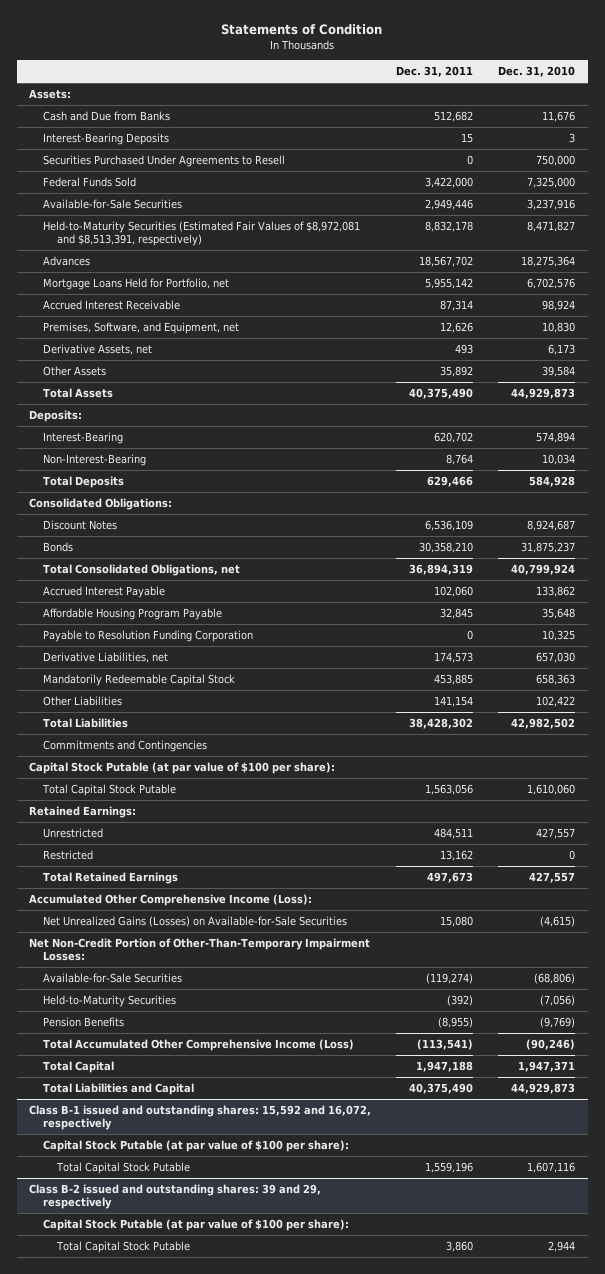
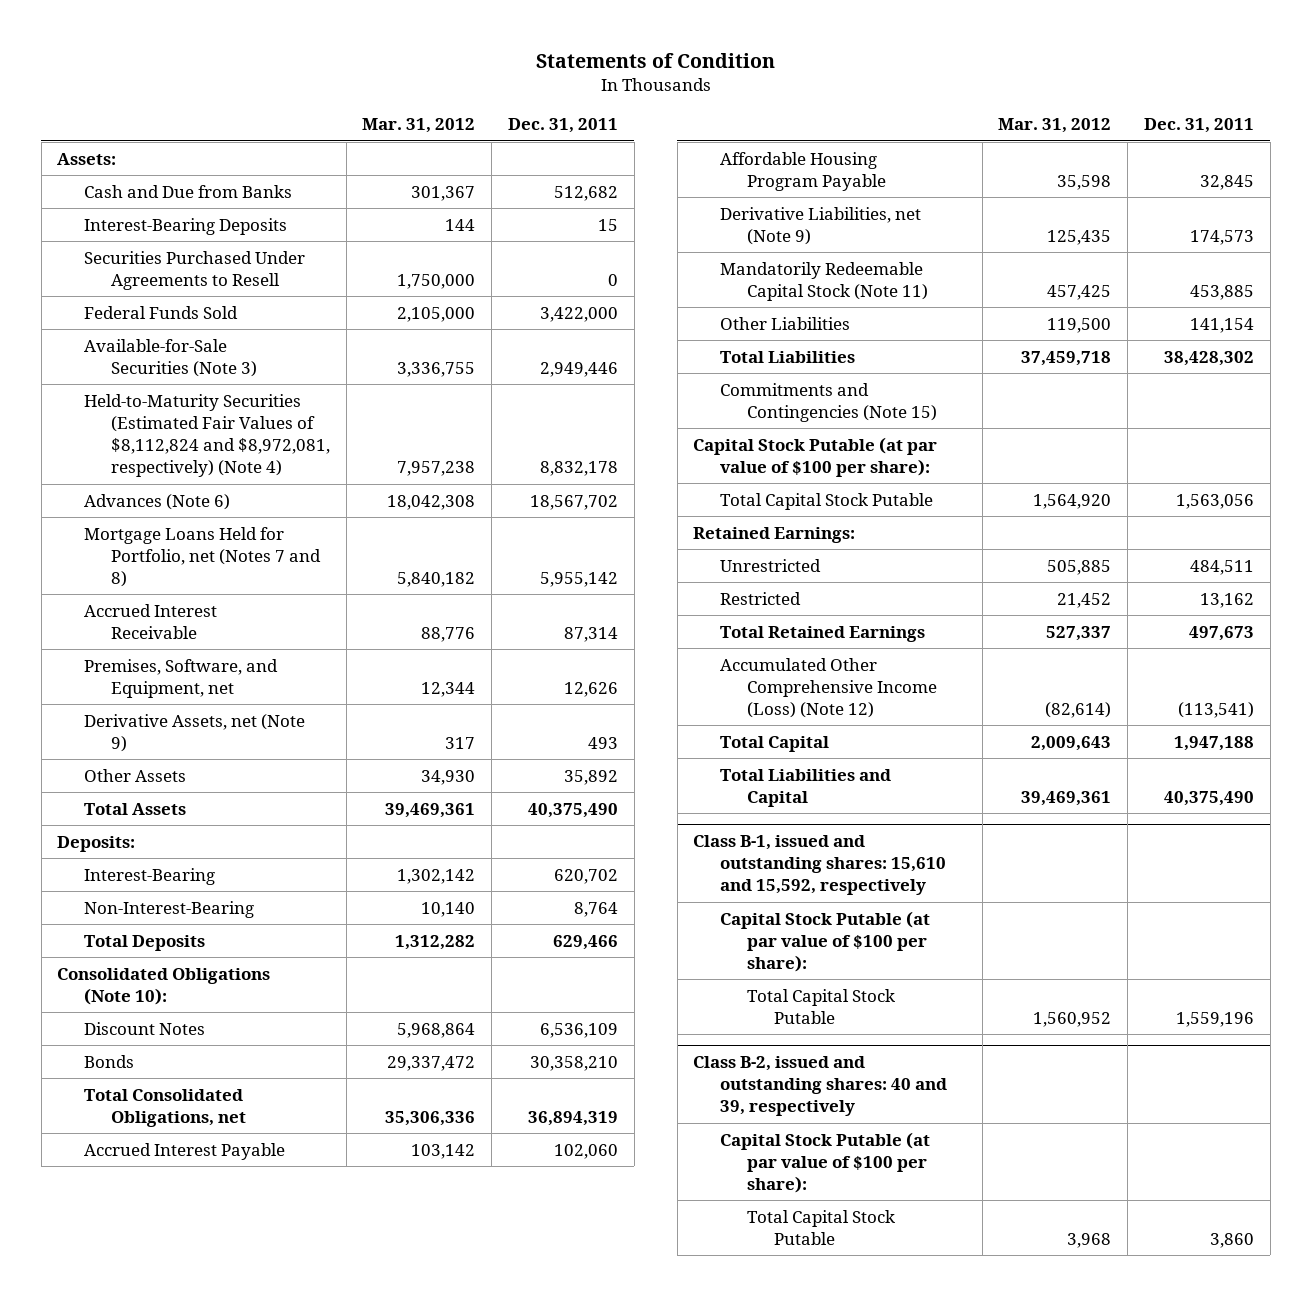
- | Dec. 31, 2011 | Dec. 31, 2010
+ | Mar. 31, 2012 | Dec. 31, 2011
- Available-for-Sale Securities | 2,949,446 | 3,237,916
- Held-to-Maturity Securities (Estimated Fair Values of $8,972,081 and $8,513,391, respectively) | 8,832,178 | 8,471,827
- Advances | 18,567,702 | 18,275,364
- Mortgage Loans Held for Portfolio, net | 5,955,142 | 6,702,576
+ Available-for-Sale Securities (Note 3) | 3,336,755 | 2,949,446
+ Held-to-Maturity Securities (Estimated Fair Values of $8,112,824 and $8,972,081, respectively) (Note 4) | 7,957,238 | 8,832,178
+ Advances (Note 6) | 18,042,308 | 18,567,702
+ Mortgage Loans Held for Portfolio, net (Notes 7 and 8) | 5,840,182 | 5,955,142
- Derivative Assets, net | 493 | 6,173
+ Derivative Assets, net (Note 9) | 317 | 493
- Consolidated Obligations:
+ Consolidated Obligations (Note 10):
- Payable to Resolution Funding Corporation | 0 | 10,325
- Derivative Liabilities, net | 174,573 | 657,030
- Mandatorily Redeemable Capital Stock | 453,885 | 658,363
+ Derivative Liabilities, net (Note 9) | 125,435 | 174,573
+ Mandatorily Redeemable Capital Stock (Note 11) | 457,425 | 453,885
- Commitments and Contingencies
+ Commitments and Contingencies (Note 15)
- Accumulated Other Comprehensive Income (Loss):
- Net Unrealized Gains (Losses) on Available-for-Sale Securities | 15,080 | (4,615)
- Net Non-Credit Portion of Other-Than-Temporary Impairment Losses:
- Available-for-Sale Securities | (119,274) | (68,806)
- Held-to-Maturity Securities | (392) | (7,056)
- Pension Benefits | (8,955) | (9,769)
- Total Accumulated Other Comprehensive Income (Loss) | (113,541) | (90,246)
+ Accumulated Other Comprehensive Income (Loss) (Note 12) | (82,614) | (113,541)
- Class B-1 issued and outstanding shares: 15,592 and 16,072, respectively
+ Class B-1, issued and outstanding shares: 15,610 and 15,592, respectively
- Class B-2 issued and outstanding shares: 39 and 29, respectively
+ Class B-2, issued and outstanding shares: 40 and 39, respectively

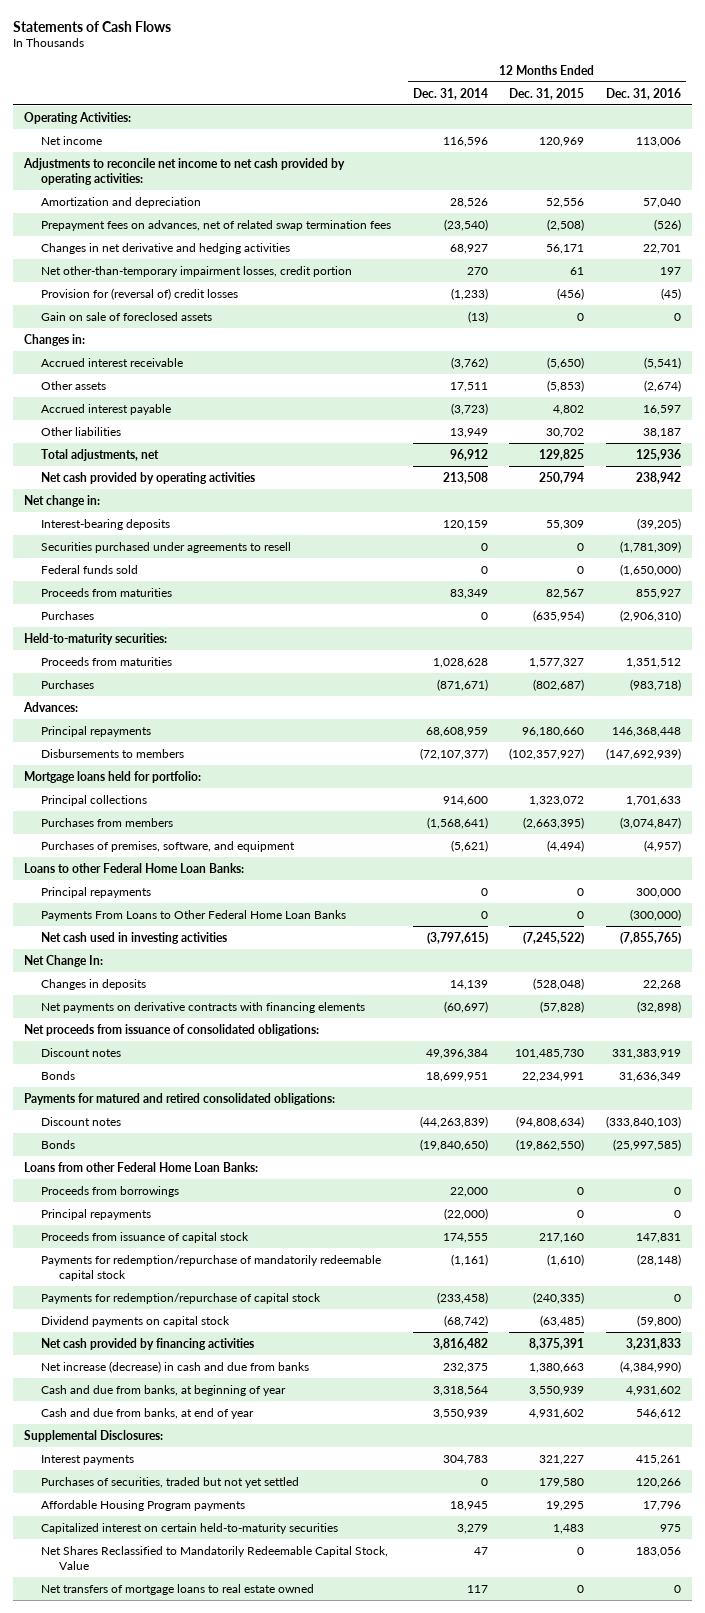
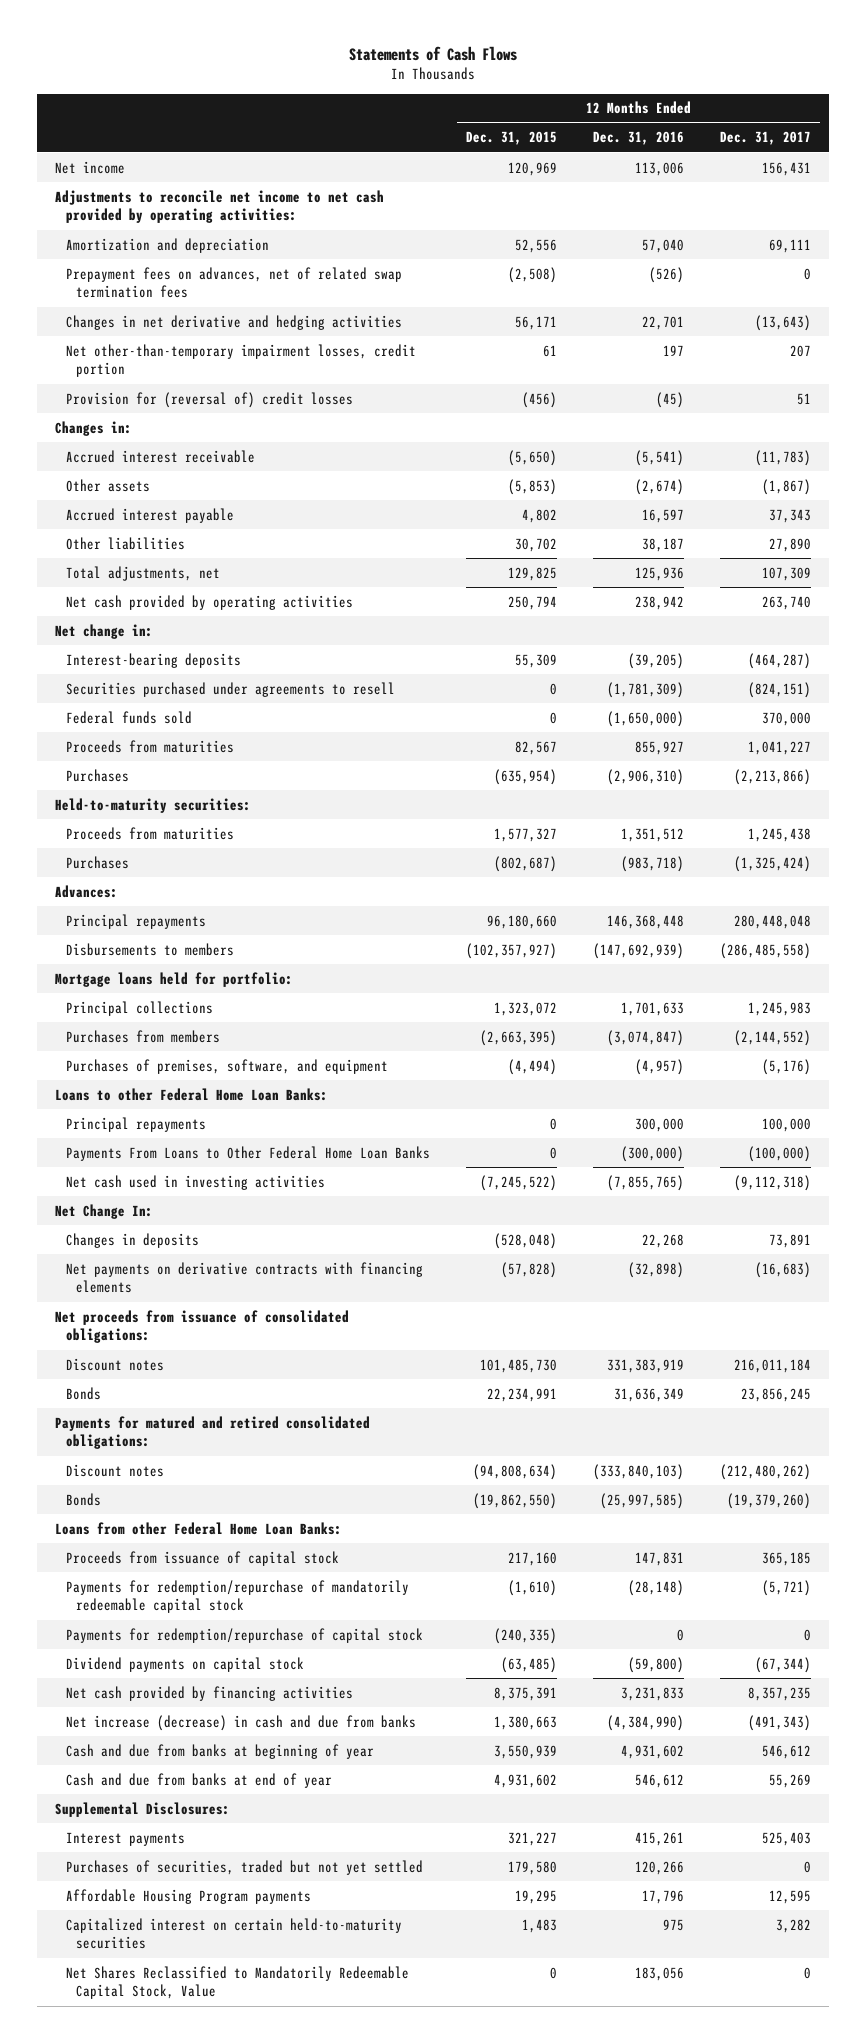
- | 12 Months Ended Dec. 31, 2014 | 12 Months Ended Dec. 31, 2015 | 12 Months Ended Dec. 31, 2016
+ | 12 Months Ended Dec. 31, 2015 | 12 Months Ended Dec. 31, 2016 | 12 Months Ended Dec. 31, 2017
- Operating Activities:
- Gain on sale of foreclosed assets | (13) | 0 | 0
- Proceeds from borrowings | 22,000 | 0 | 0
- Principal repayments | (22,000) | 0 | 0
- Cash and due from banks, at beginning of year | 3,318,564 | 3,550,939 | 4,931,602
- Cash and due from banks, at end of year | 3,550,939 | 4,931,602 | 546,612
+ Cash and due from banks at beginning of year | 3,550,939 | 4,931,602 | 546,612
+ Cash and due from banks at end of year | 4,931,602 | 546,612 | 55,269
- Net transfers of mortgage loans to real estate owned | 117 | 0 | 0

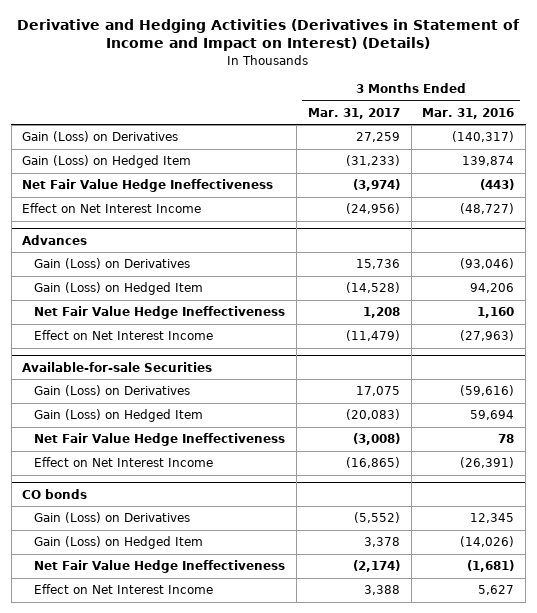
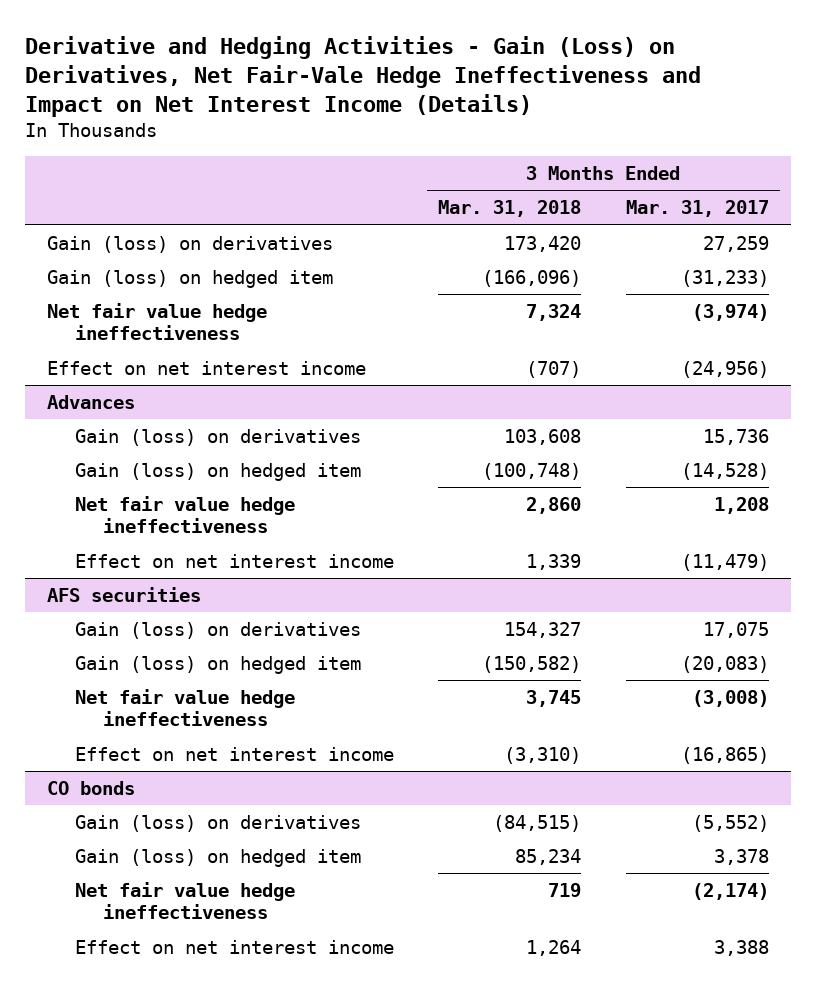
- Derivative and Hedging Activities (Derivatives in Statement of Income and Impact on Interest) (Details)
+ Derivative and Hedging Activities - Gain (Loss) on Derivatives, Net Fair-Vale Hedge Ineffectiveness and Impact on Net Interest Income (Details)
- | 3 Months Ended Mar. 31, 2017 | 3 Months Ended Mar. 31, 2016
+ | 3 Months Ended Mar. 31, 2018 | 3 Months Ended Mar. 31, 2017
- Gain (Loss) on Derivatives | 27,259 | (140,317)
- Gain (Loss) on Hedged Item | (31,233) | 139,874
- Net Fair Value Hedge Ineffectiveness | (3,974) | (443)
- Effect on Net Interest Income | (24,956) | (48,727)
+ Gain (loss) on derivatives | 173,420 | 27,259
+ Gain (loss) on hedged item | (166,096) | (31,233)
+ Net fair value hedge ineffectiveness | 7,324 | (3,974)
+ Effect on net interest income | (707) | (24,956)
@ Advances
- Gain (Loss) on Derivatives | 15,736 | (93,046)
- Gain (Loss) on Hedged Item | (14,528) | 94,206
- Net Fair Value Hedge Ineffectiveness | 1,208 | 1,160
- Effect on Net Interest Income | (11,479) | (27,963)
- Available-for-sale Securities
- Gain (Loss) on Derivatives | 17,075 | (59,616)
- Gain (Loss) on Hedged Item | (20,083) | 59,694
- Net Fair Value Hedge Ineffectiveness | (3,008) | 78
- Effect on Net Interest Income | (16,865) | (26,391)
@ Advances
+ Gain (loss) on derivatives | 103,608 | 15,736
+ Gain (loss) on hedged item | (100,748) | (14,528)
+ Net fair value hedge ineffectiveness | 2,860 | 1,208
+ Effect on net interest income | 1,339 | (11,479)
+ AFS securities
+ Gain (loss) on derivatives | 154,327 | 17,075
+ Gain (loss) on hedged item | (150,582) | (20,083)
+ Net fair value hedge ineffectiveness | 3,745 | (3,008)
+ Effect on net interest income | (3,310) | (16,865)
@ CO bonds
- Gain (Loss) on Derivatives | (5,552) | 12,345
- Gain (Loss) on Hedged Item | 3,378 | (14,026)
- Net Fair Value Hedge Ineffectiveness | (2,174) | (1,681)
- Effect on Net Interest Income | 3,388 | 5,627
+ Gain (loss) on derivatives | (84,515) | (5,552)
+ Gain (loss) on hedged item | 85,234 | 3,378
+ Net fair value hedge ineffectiveness | 719 | (2,174)
+ Effect on net interest income | 1,264 | 3,388

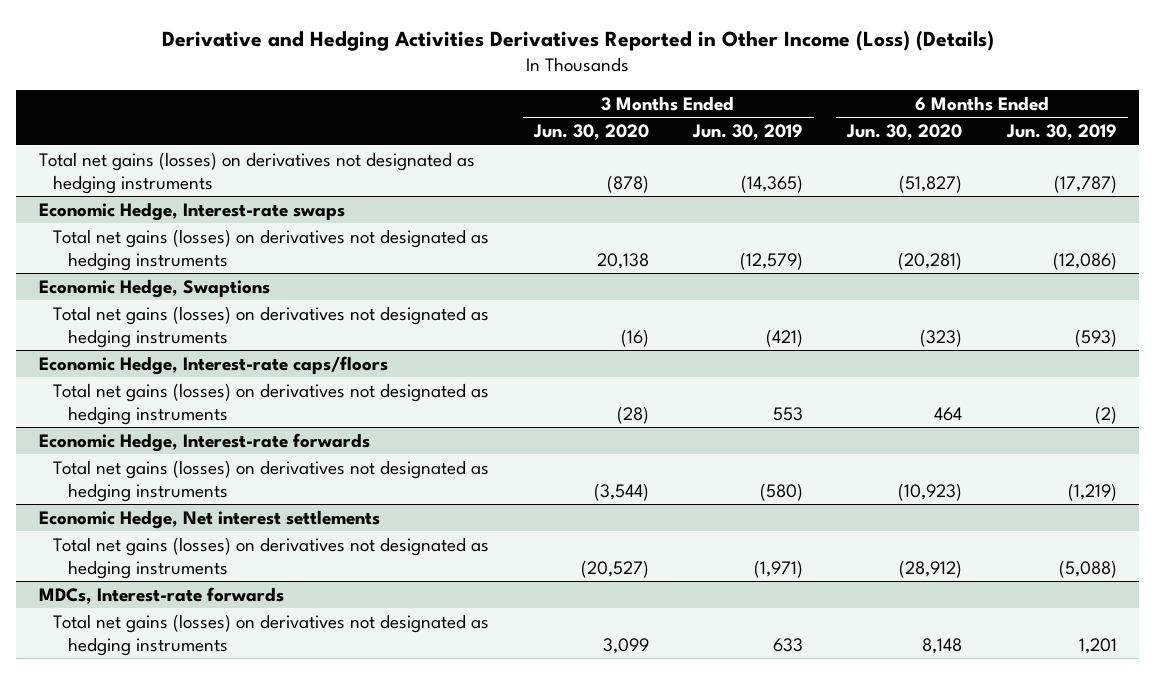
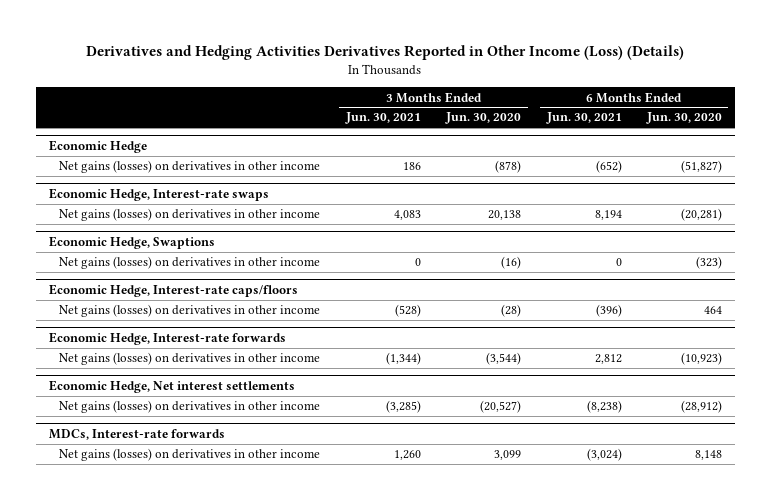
- Derivative and Hedging Activities Derivatives Reported in Other Income (Loss) (Details)
+ Derivatives and Hedging Activities Derivatives Reported in Other Income (Loss) (Details)
- | 3 Months Ended Jun. 30, 2020 | 3 Months Ended Jun. 30, 2019 | 6 Months Ended Jun. 30, 2020 | 6 Months Ended Jun. 30, 2019
+ | 3 Months Ended Jun. 30, 2021 | 3 Months Ended Jun. 30, 2020 | 6 Months Ended Jun. 30, 2021 | 6 Months Ended Jun. 30, 2020
- Total net gains (losses) on derivatives not designated as hedging instruments | (878) | (14,365) | (51,827) | (17,787)
+ Economic Hedge
+ Net gains (losses) on derivatives in other income | 186 | (878) | (652) | (51,827)
@ Economic Hedge, Interest-rate swaps
- Total net gains (losses) on derivatives not designated as hedging instruments | 20,138 | (12,579) | (20,281) | (12,086)
+ Net gains (losses) on derivatives in other income | 4,083 | 20,138 | 8,194 | (20,281)
@ Economic Hedge, Swaptions
- Total net gains (losses) on derivatives not designated as hedging instruments | (16) | (421) | (323) | (593)
+ Net gains (losses) on derivatives in other income | 0 | (16) | 0 | (323)
@ Economic Hedge, Interest-rate caps/floors
- Total net gains (losses) on derivatives not designated as hedging instruments | (28) | 553 | 464 | (2)
+ Net gains (losses) on derivatives in other income | (528) | (28) | (396) | 464
@ Economic Hedge, Interest-rate forwards
- Total net gains (losses) on derivatives not designated as hedging instruments | (3,544) | (580) | (10,923) | (1,219)
+ Net gains (losses) on derivatives in other income | (1,344) | (3,544) | 2,812 | (10,923)
@ Economic Hedge, Net interest settlements
- Total net gains (losses) on derivatives not designated as hedging instruments | (20,527) | (1,971) | (28,912) | (5,088)
+ Net gains (losses) on derivatives in other income | (3,285) | (20,527) | (8,238) | (28,912)
@ MDCs, Interest-rate forwards
- Total net gains (losses) on derivatives not designated as hedging instruments | 3,099 | 633 | 8,148 | 1,201
+ Net gains (losses) on derivatives in other income | 1,260 | 3,099 | (3,024) | 8,148

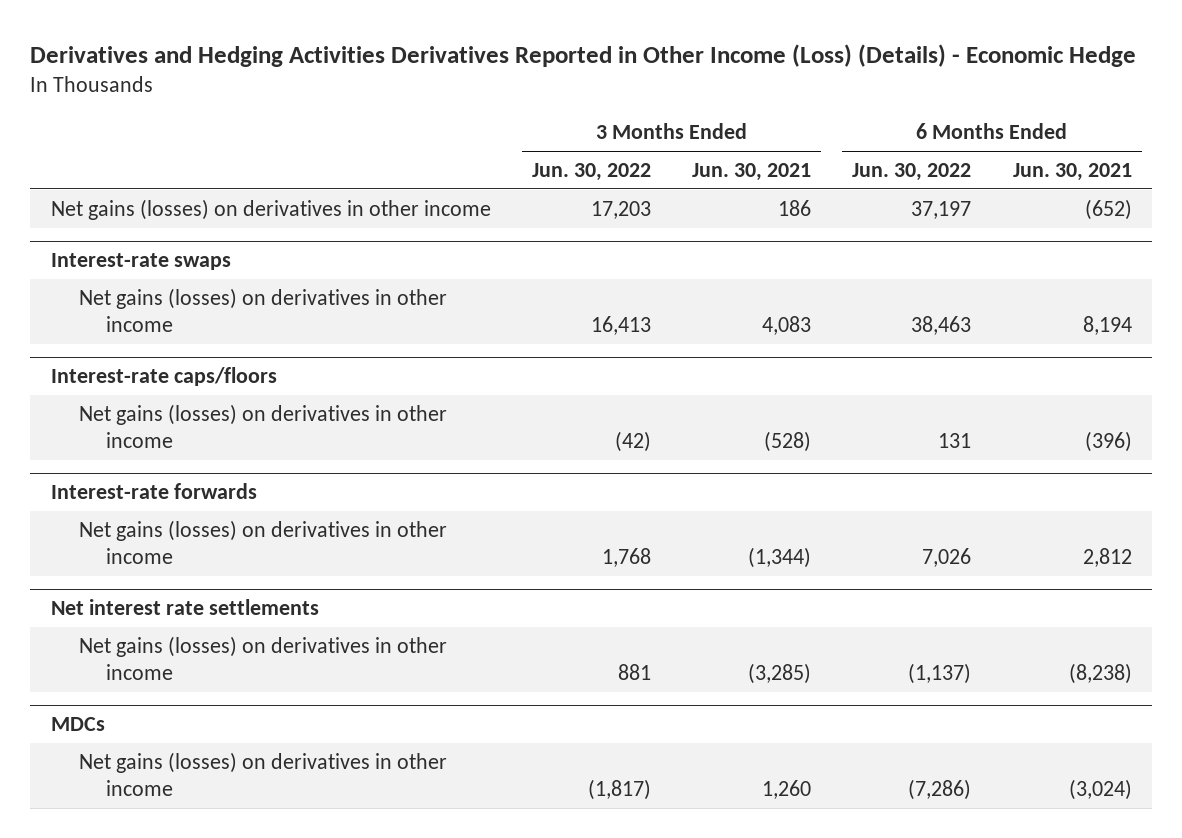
- Derivatives and Hedging Activities Derivatives Reported in Other Income (Loss) (Details)
+ Derivatives and Hedging Activities Derivatives Reported in Other Income (Loss) (Details) - Economic Hedge
- | 3 Months Ended Jun. 30, 2021 | 3 Months Ended Jun. 30, 2020 | 6 Months Ended Jun. 30, 2021 | 6 Months Ended Jun. 30, 2020
+ | 3 Months Ended Jun. 30, 2022 | 3 Months Ended Jun. 30, 2021 | 6 Months Ended Jun. 30, 2022 | 6 Months Ended Jun. 30, 2021
- Economic Hedge
- Economic Hedge, Interest-rate swaps
+ Interest-rate swaps
- Economic Hedge, Swaptions
- Net gains (losses) on derivatives in other income | 0 | (16) | 0 | (323)
- Economic Hedge, Interest-rate caps/floors
+ Interest-rate caps/floors
- Economic Hedge, Interest-rate forwards
+ Interest-rate forwards
- Economic Hedge, Net interest settlements
+ Net interest rate settlements
- MDCs, Interest-rate forwards
+ MDCs

